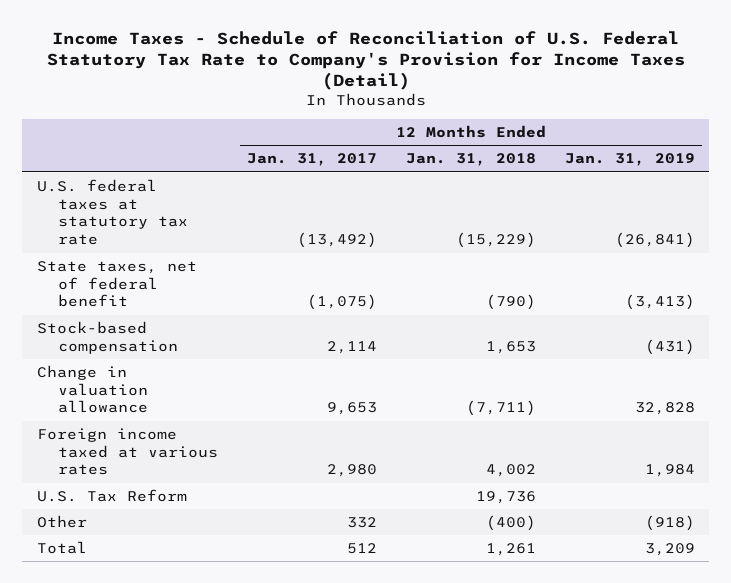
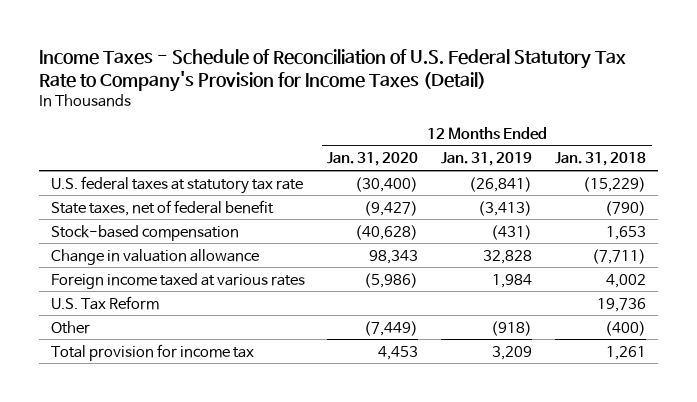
- | 12 Months Ended Jan. 31, 2017 | 12 Months Ended Jan. 31, 2018 | 12 Months Ended Jan. 31, 2019
+ | 12 Months Ended Jan. 31, 2020 | 12 Months Ended Jan. 31, 2019 | 12 Months Ended Jan. 31, 2018
- Total | 512 | 1,261 | 3,209
+ Total provision for income tax | 4,453 | 3,209 | 1,261

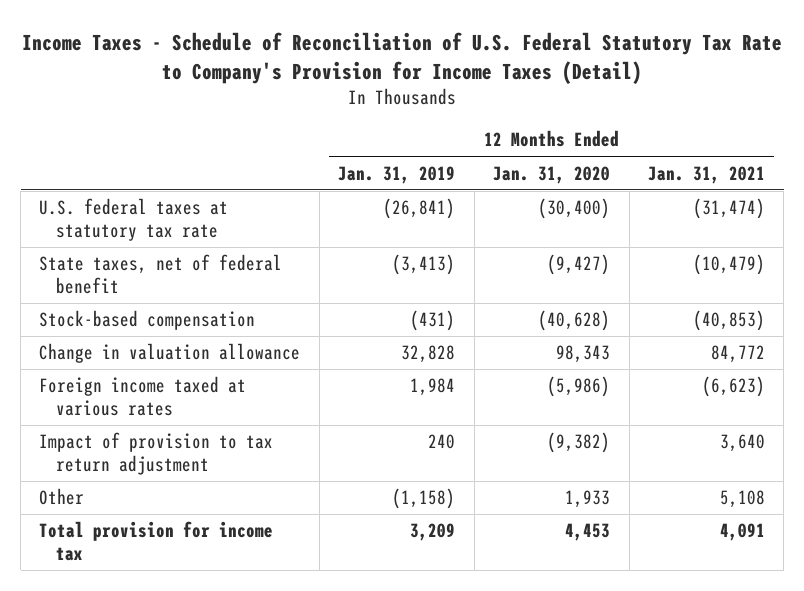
- | 12 Months Ended Jan. 31, 2020 | 12 Months Ended Jan. 31, 2019 | 12 Months Ended Jan. 31, 2018
+ | 12 Months Ended Jan. 31, 2019 | 12 Months Ended Jan. 31, 2020 | 12 Months Ended Jan. 31, 2021
- U.S. Tax Reform | | | 19,736
- Other | (7,449) | (918) | (400)
+ Impact of provision to tax return adjustment | 240 | (9,382) | 3,640
+ Other | (1,158) | 1,933 | 5,108

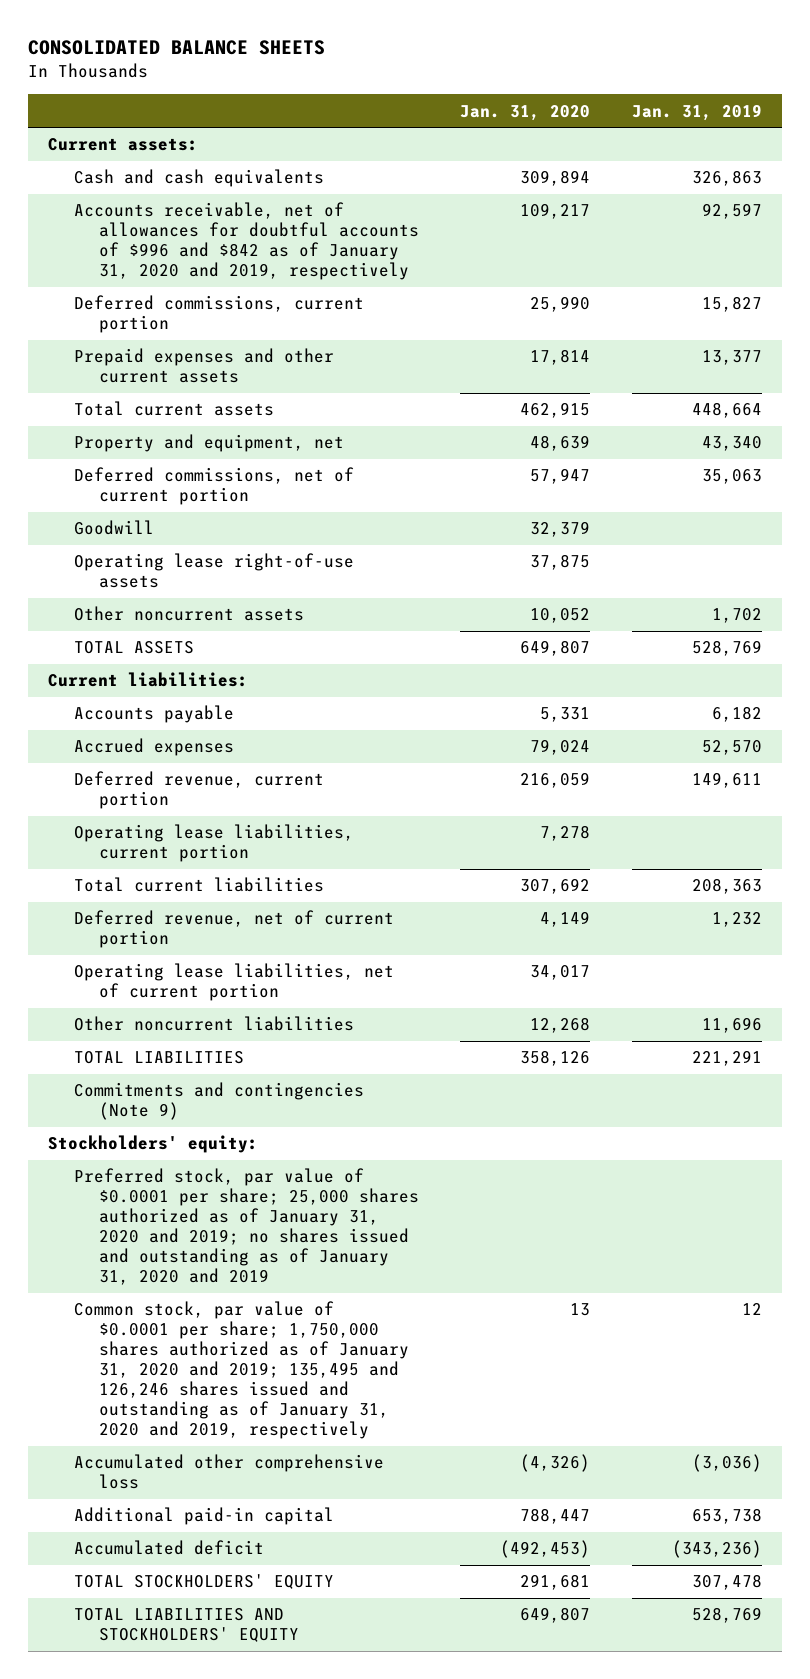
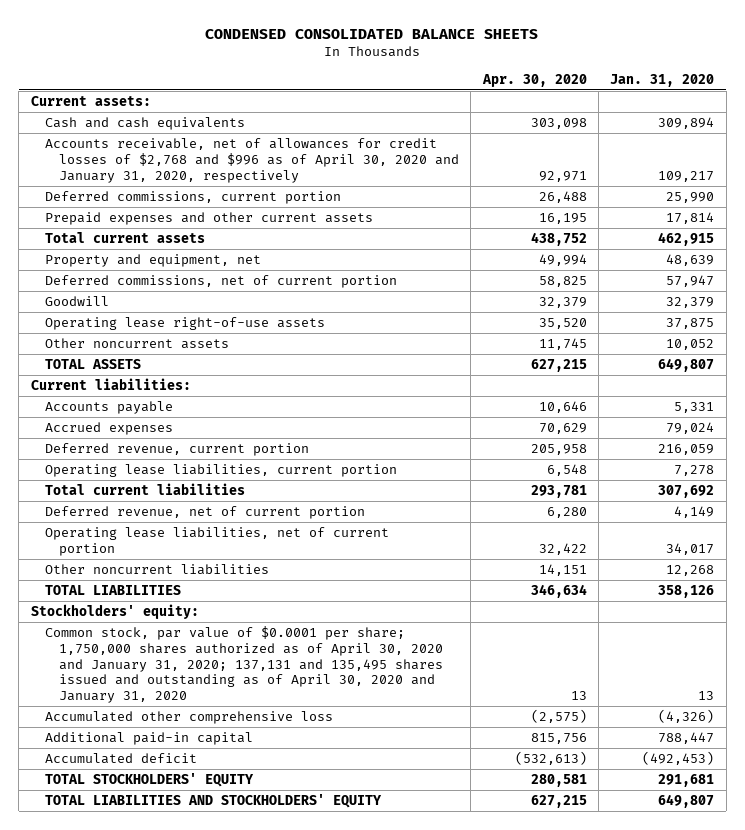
- CONSOLIDATED BALANCE SHEETS
+ CONDENSED CONSOLIDATED BALANCE SHEETS
- | Jan. 31, 2020 | Jan. 31, 2019
+ | Apr. 30, 2020 | Jan. 31, 2020
- Accounts receivable, net of allowances for doubtful accounts of $996 and $842 as of January 31, 2020 and 2019, respectively | 109,217 | 92,597
+ Accounts receivable, net of allowances for credit losses of $2,768 and $996 as of April 30, 2020 and January 31, 2020, respectively | 92,971 | 109,217
- Commitments and contingencies (Note 9)
- Preferred stock, par value of $0.0001 per share; 25,000 shares authorized as of January 31, 2020 and 2019; no shares issued and outstanding as of January 31, 2020 and 2019
- Common stock, par value of $0.0001 per share; 1,750,000 shares authorized as of January 31, 2020 and 2019; 135,495 and 126,246 shares issued and outstanding as of January 31, 2020 and 2019, respectively | 13 | 12
+ Common stock, par value of $0.0001 per share; 1,750,000 shares authorized as of April 30, 2020 and January 31, 2020; 137,131 and 135,495 shares issued and outstanding as of April 30, 2020 and January 31, 2020 | 13 | 13

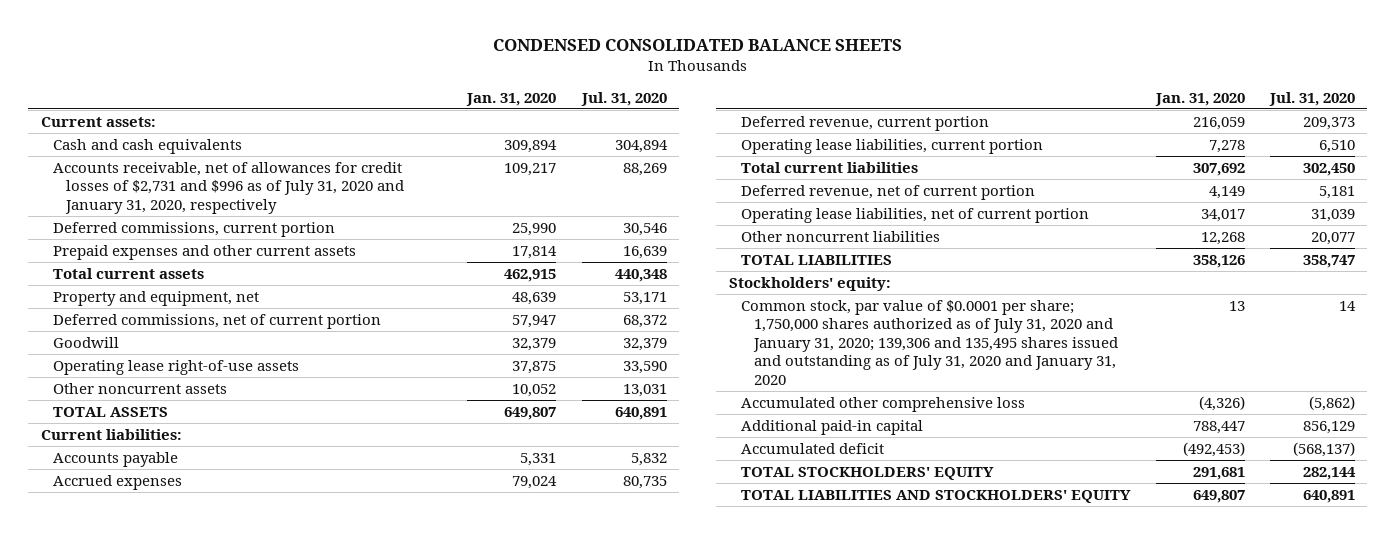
- | Apr. 30, 2020 | Jan. 31, 2020
+ | Jan. 31, 2020 | Jul. 31, 2020
- Accounts receivable, net of allowances for credit losses of $2,768 and $996 as of April 30, 2020 and January 31, 2020, respectively | 92,971 | 109,217
+ Accounts receivable, net of allowances for credit losses of $2,731 and $996 as of July 31, 2020 and January 31, 2020, respectively | 109,217 | 88,269
- Common stock, par value of $0.0001 per share; 1,750,000 shares authorized as of April 30, 2020 and January 31, 2020; 137,131 and 135,495 shares issued and outstanding as of April 30, 2020 and January 31, 2020 | 13 | 13
+ Common stock, par value of $0.0001 per share; 1,750,000 shares authorized as of July 31, 2020 and January 31, 2020; 139,306 and 135,495 shares issued and outstanding as of July 31, 2020 and January 31, 2020 | 13 | 14

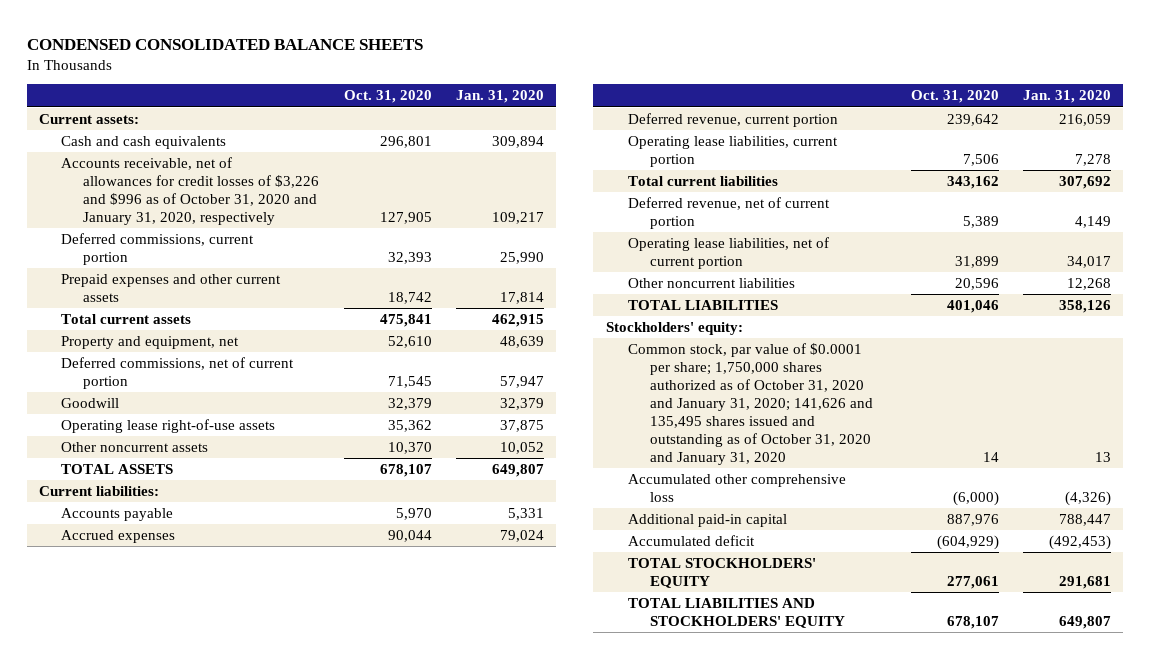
- | Jan. 31, 2020 | Jul. 31, 2020
+ | Oct. 31, 2020 | Jan. 31, 2020
- Accounts receivable, net of allowances for credit losses of $2,731 and $996 as of July 31, 2020 and January 31, 2020, respectively | 109,217 | 88,269
+ Accounts receivable, net of allowances for credit losses of $3,226 and $996 as of October 31, 2020 and January 31, 2020, respectively | 127,905 | 109,217
- Common stock, par value of $0.0001 per share; 1,750,000 shares authorized as of July 31, 2020 and January 31, 2020; 139,306 and 135,495 shares issued and outstanding as of July 31, 2020 and January 31, 2020 | 13 | 14
+ Common stock, par value of $0.0001 per share; 1,750,000 shares authorized as of October 31, 2020 and January 31, 2020; 141,626 and 135,495 shares issued and outstanding as of October 31, 2020 and January 31, 2020 | 14 | 13

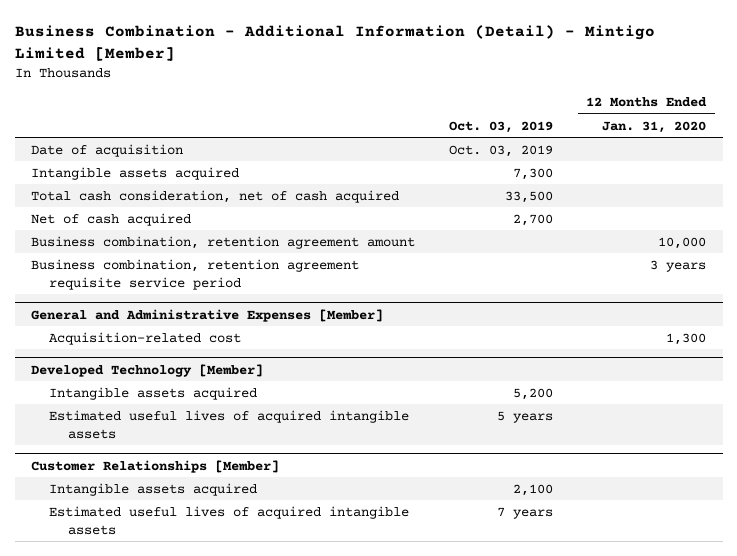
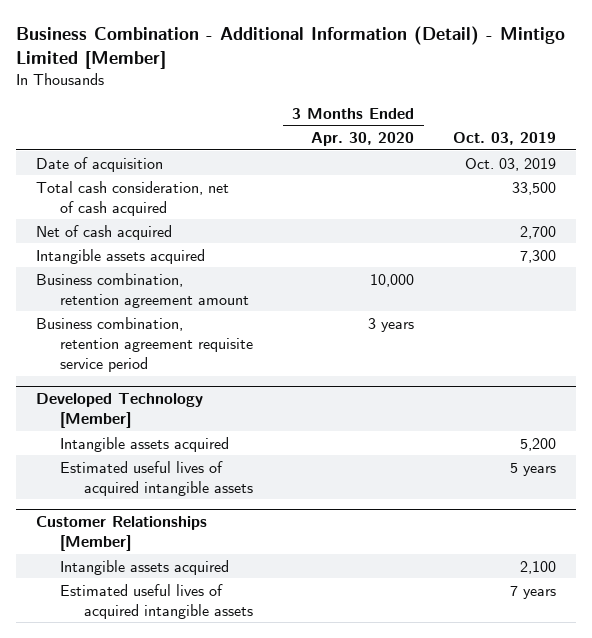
- | Oct. 03, 2019 | 12 Months Ended Jan. 31, 2020
+ | 3 Months Ended Apr. 30, 2020 | Oct. 03, 2019
moved down: Intangible assets acquired | | 7,300
- General and Administrative Expenses [Member]
- Acquisition-related cost | | 1,300

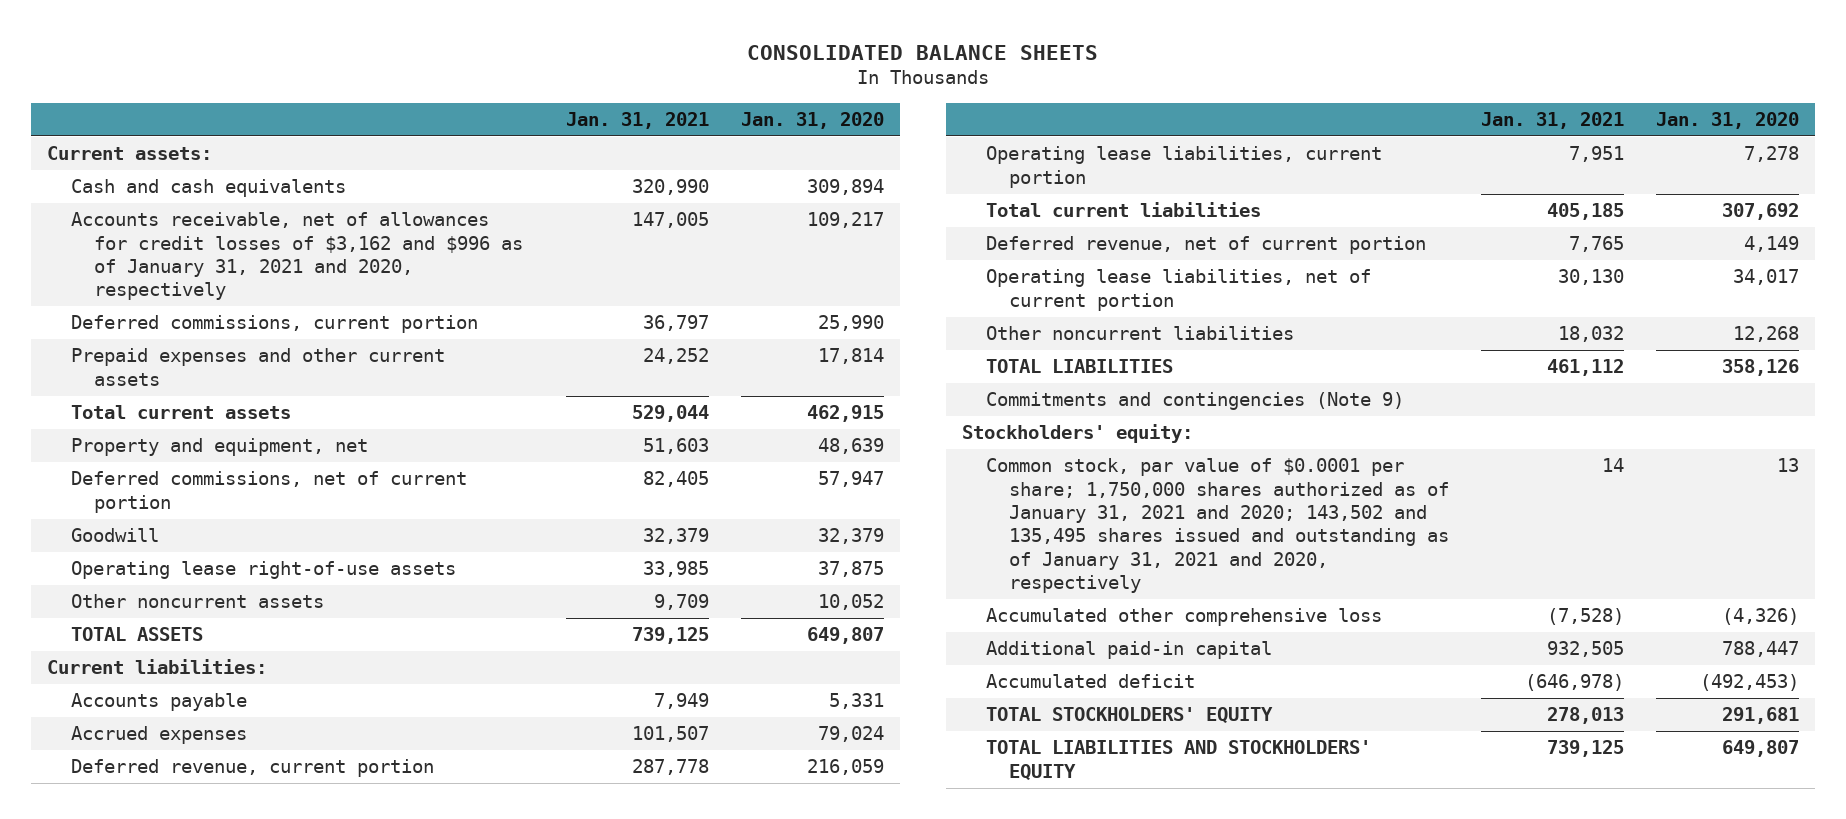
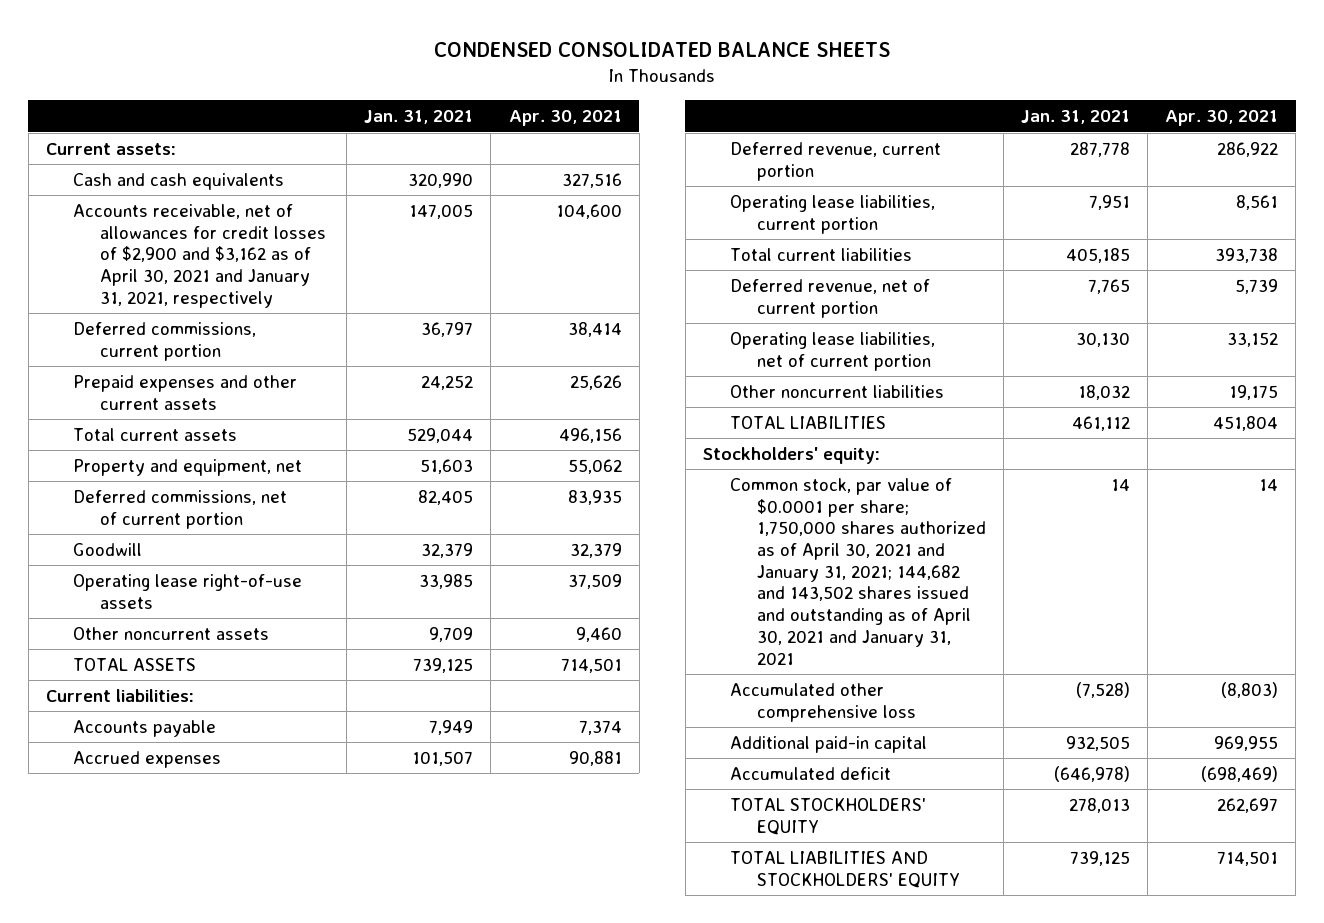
- CONSOLIDATED BALANCE SHEETS
+ CONDENSED CONSOLIDATED BALANCE SHEETS
- | Jan. 31, 2021 | Jan. 31, 2020
+ | Jan. 31, 2021 | Apr. 30, 2021
- Accounts receivable, net of allowances for credit losses of $3,162 and $996 as of January 31, 2021 and 2020, respectively | 147,005 | 109,217
+ Accounts receivable, net of allowances for credit losses of $2,900 and $3,162 as of April 30, 2021 and January 31, 2021, respectively | 147,005 | 104,600
- Commitments and contingencies (Note 9)
- Common stock, par value of $0.0001 per share; 1,750,000 shares authorized as of January 31, 2021 and 2020; 143,502 and 135,495 shares issued and outstanding as of January 31, 2021 and 2020, respectively | 14 | 13
+ Common stock, par value of $0.0001 per share; 1,750,000 shares authorized as of April 30, 2021 and January 31, 2021; 144,682 and 143,502 shares issued and outstanding as of April 30, 2021 and January 31, 2021 | 14 | 14

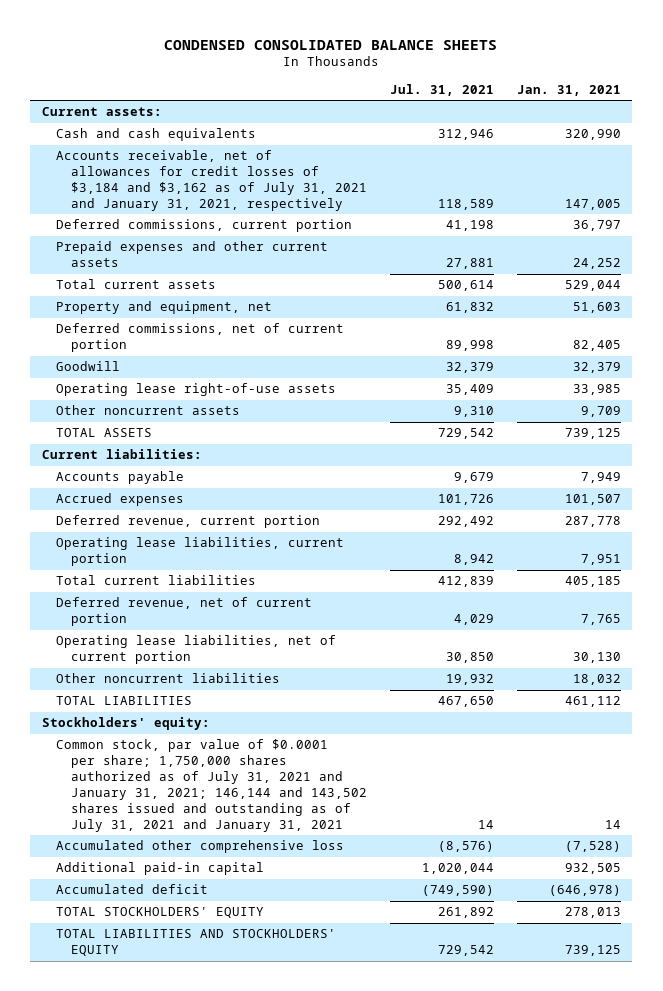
- | Jan. 31, 2021 | Apr. 30, 2021
+ | Jul. 31, 2021 | Jan. 31, 2021
- Accounts receivable, net of allowances for credit losses of $2,900 and $3,162 as of April 30, 2021 and January 31, 2021, respectively | 147,005 | 104,600
+ Accounts receivable, net of allowances for credit losses of $3,184 and $3,162 as of July 31, 2021 and January 31, 2021, respectively | 118,589 | 147,005
- Common stock, par value of $0.0001 per share; 1,750,000 shares authorized as of April 30, 2021 and January 31, 2021; 144,682 and 143,502 shares issued and outstanding as of April 30, 2021 and January 31, 2021 | 14 | 14
+ Common stock, par value of $0.0001 per share; 1,750,000 shares authorized as of July 31, 2021 and January 31, 2021; 146,144 and 143,502 shares issued and outstanding as of July 31, 2021 and January 31, 2021 | 14 | 14

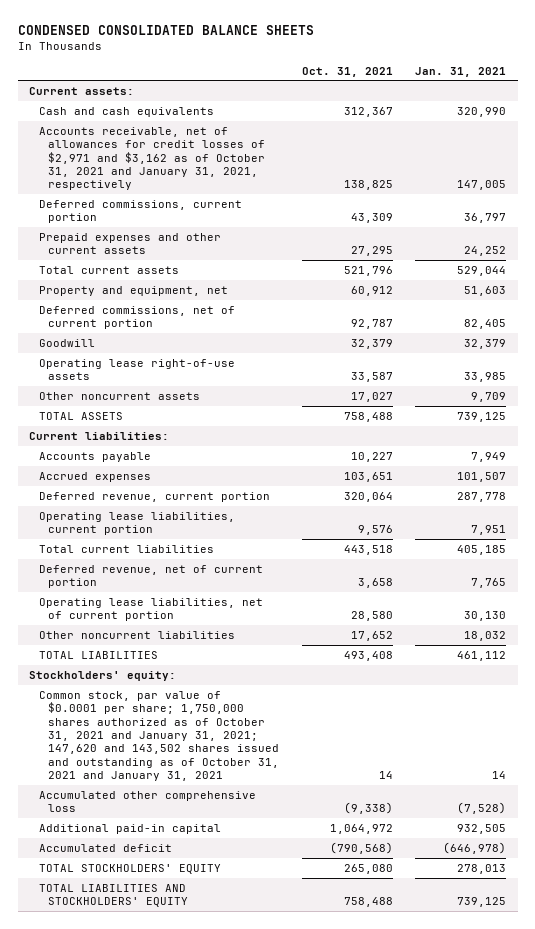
- | Jul. 31, 2021 | Jan. 31, 2021
+ | Oct. 31, 2021 | Jan. 31, 2021
- Accounts receivable, net of allowances for credit losses of $3,184 and $3,162 as of July 31, 2021 and January 31, 2021, respectively | 118,589 | 147,005
+ Accounts receivable, net of allowances for credit losses of $2,971 and $3,162 as of October 31, 2021 and January 31, 2021, respectively | 138,825 | 147,005
- Common stock, par value of $0.0001 per share; 1,750,000 shares authorized as of July 31, 2021 and January 31, 2021; 146,144 and 143,502 shares issued and outstanding as of July 31, 2021 and January 31, 2021 | 14 | 14
+ Common stock, par value of $0.0001 per share; 1,750,000 shares authorized as of October 31, 2021 and January 31, 2021; 147,620 and 143,502 shares issued and outstanding as of October 31, 2021 and January 31, 2021 | 14 | 14

